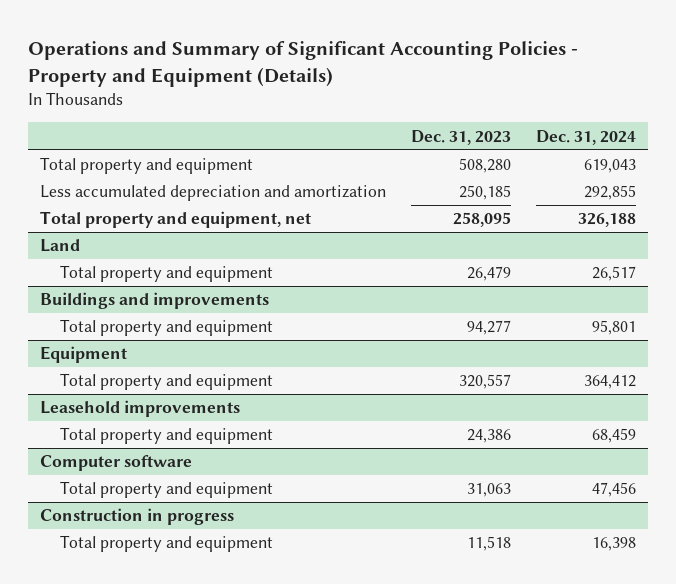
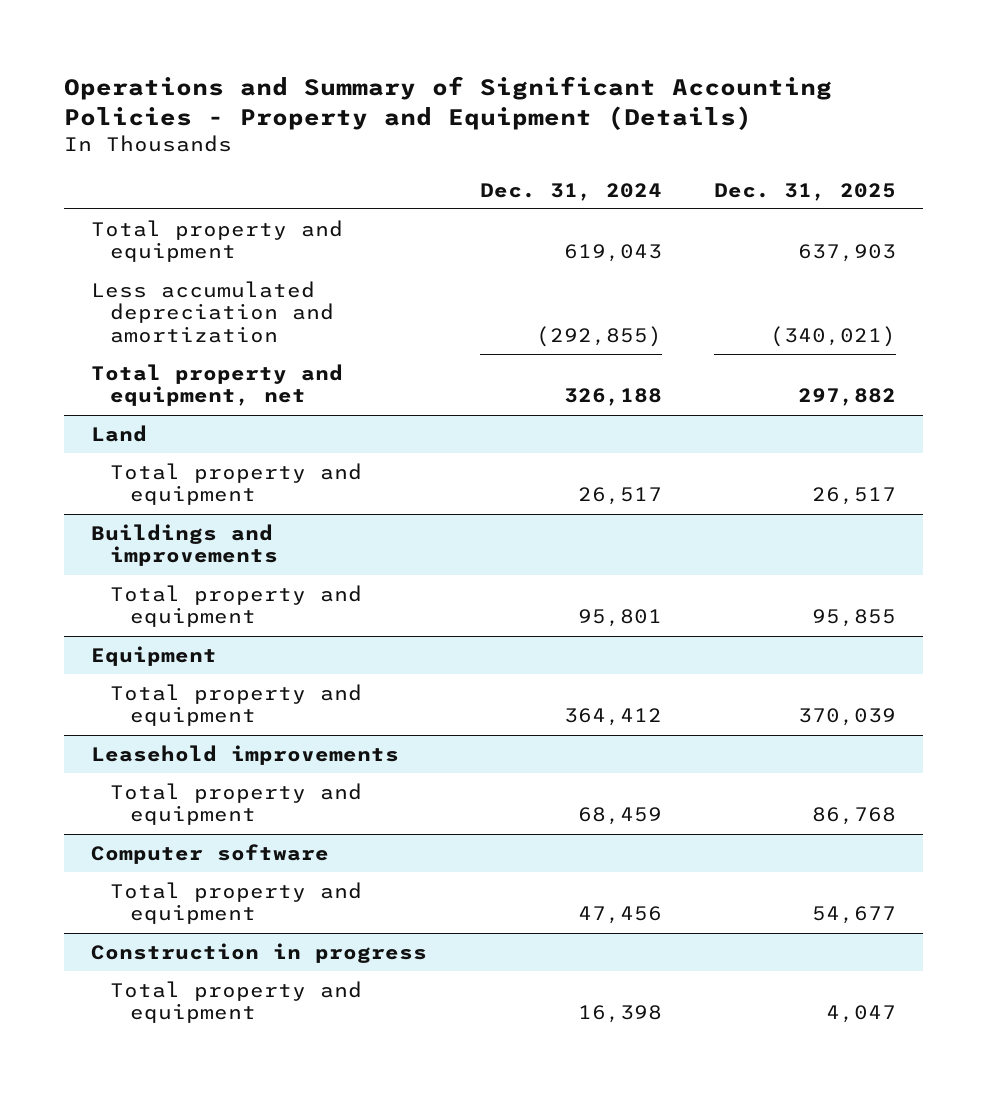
- | Dec. 31, 2023 | Dec. 31, 2024
+ | Dec. 31, 2024 | Dec. 31, 2025
- Less accumulated depreciation and amortization | 250,185 | 292,855
+ Less accumulated depreciation and amortization | (292,855) | (340,021)

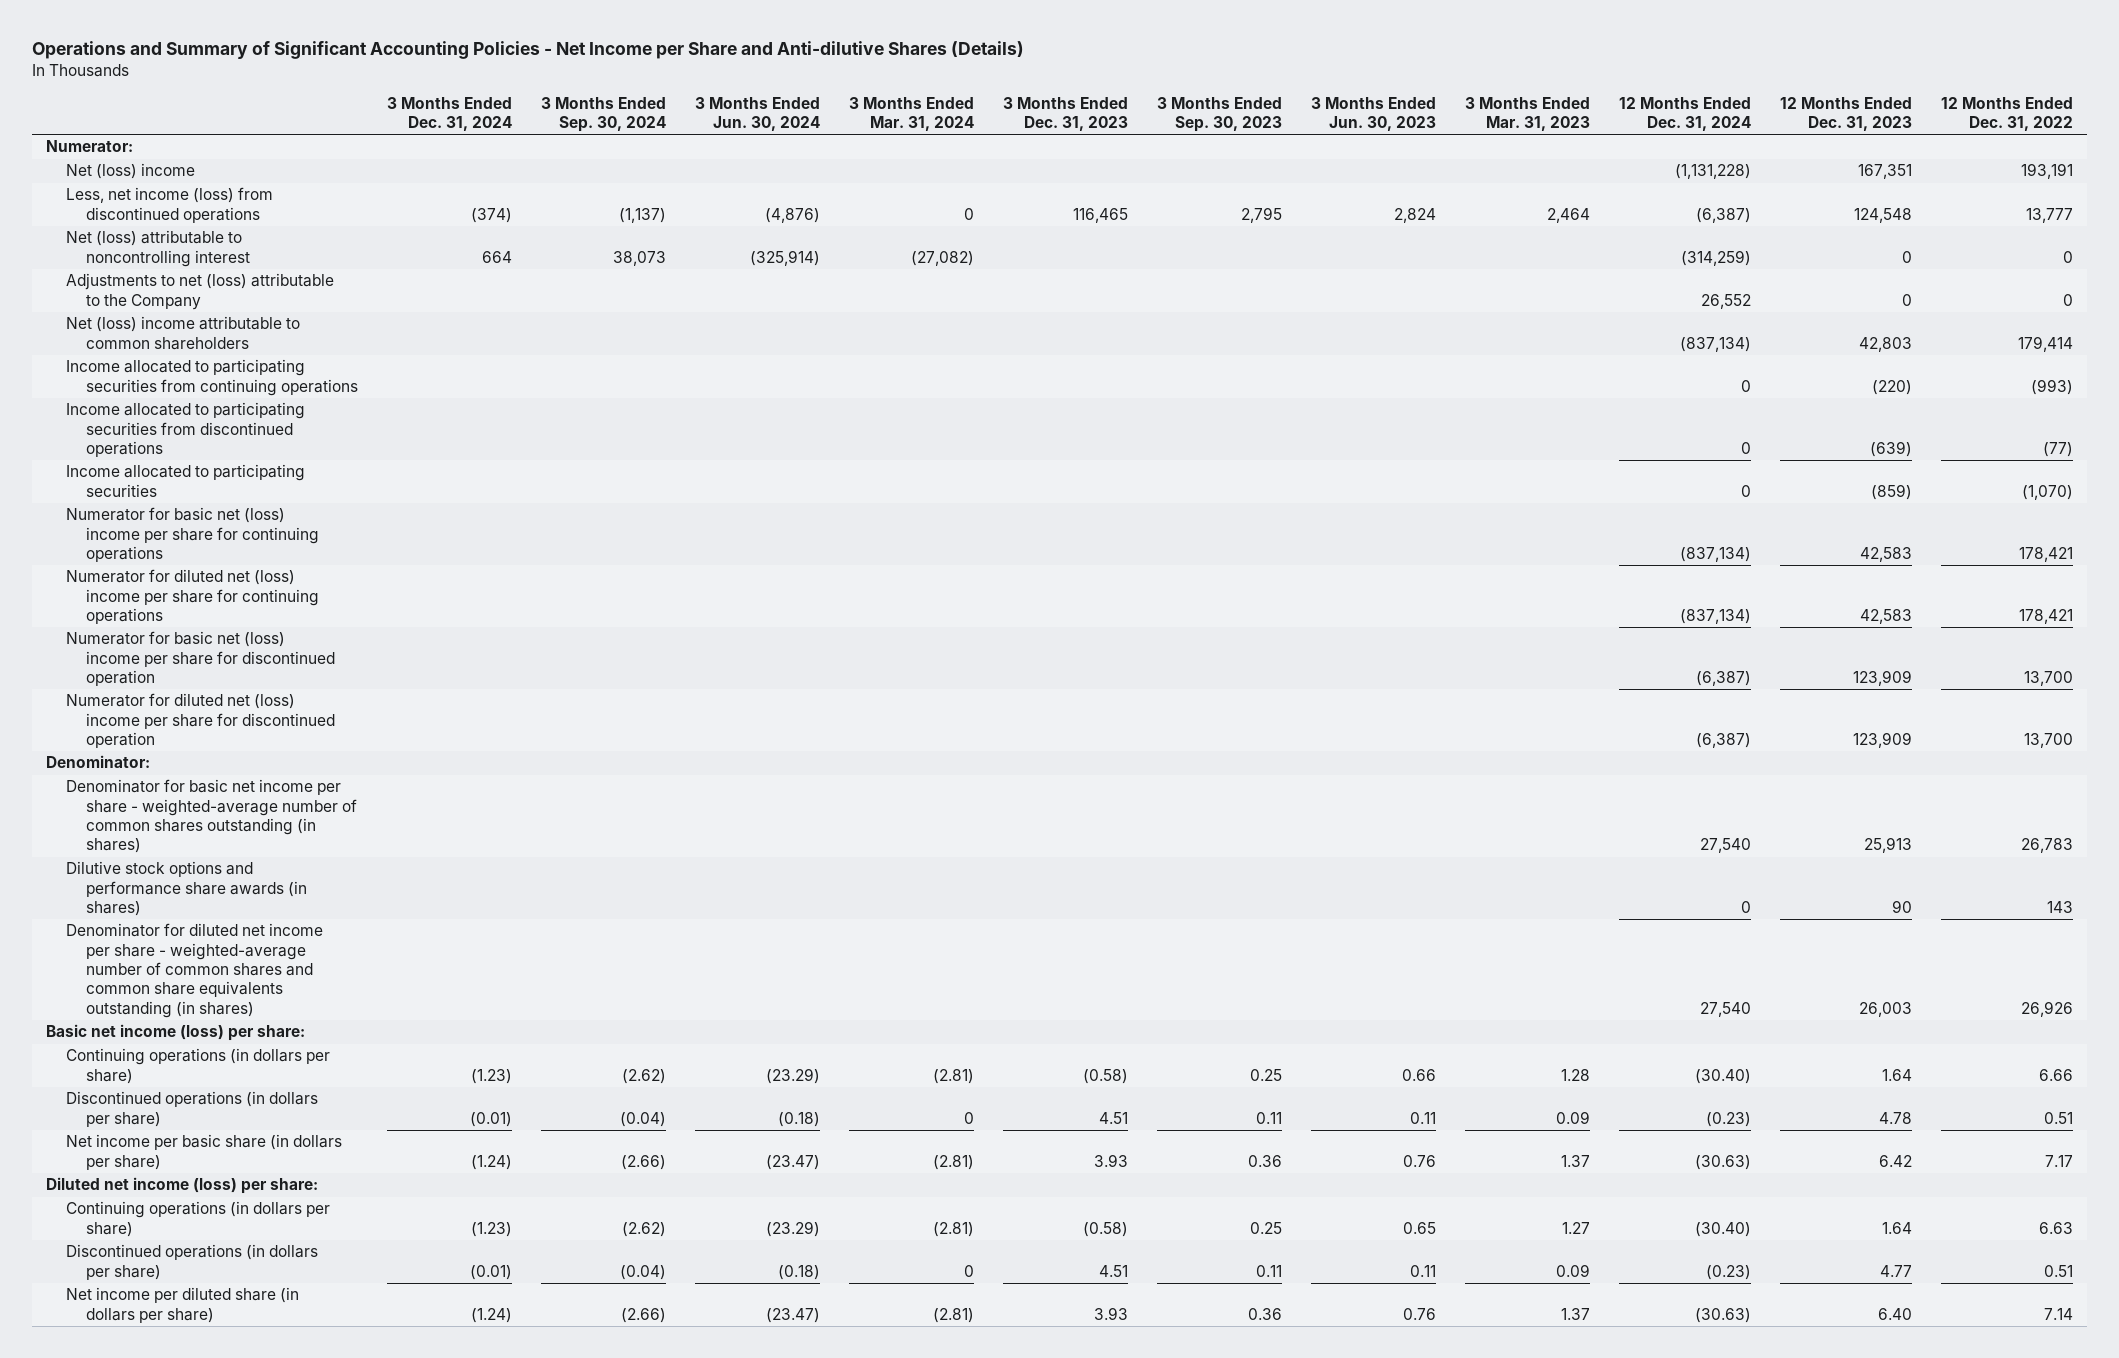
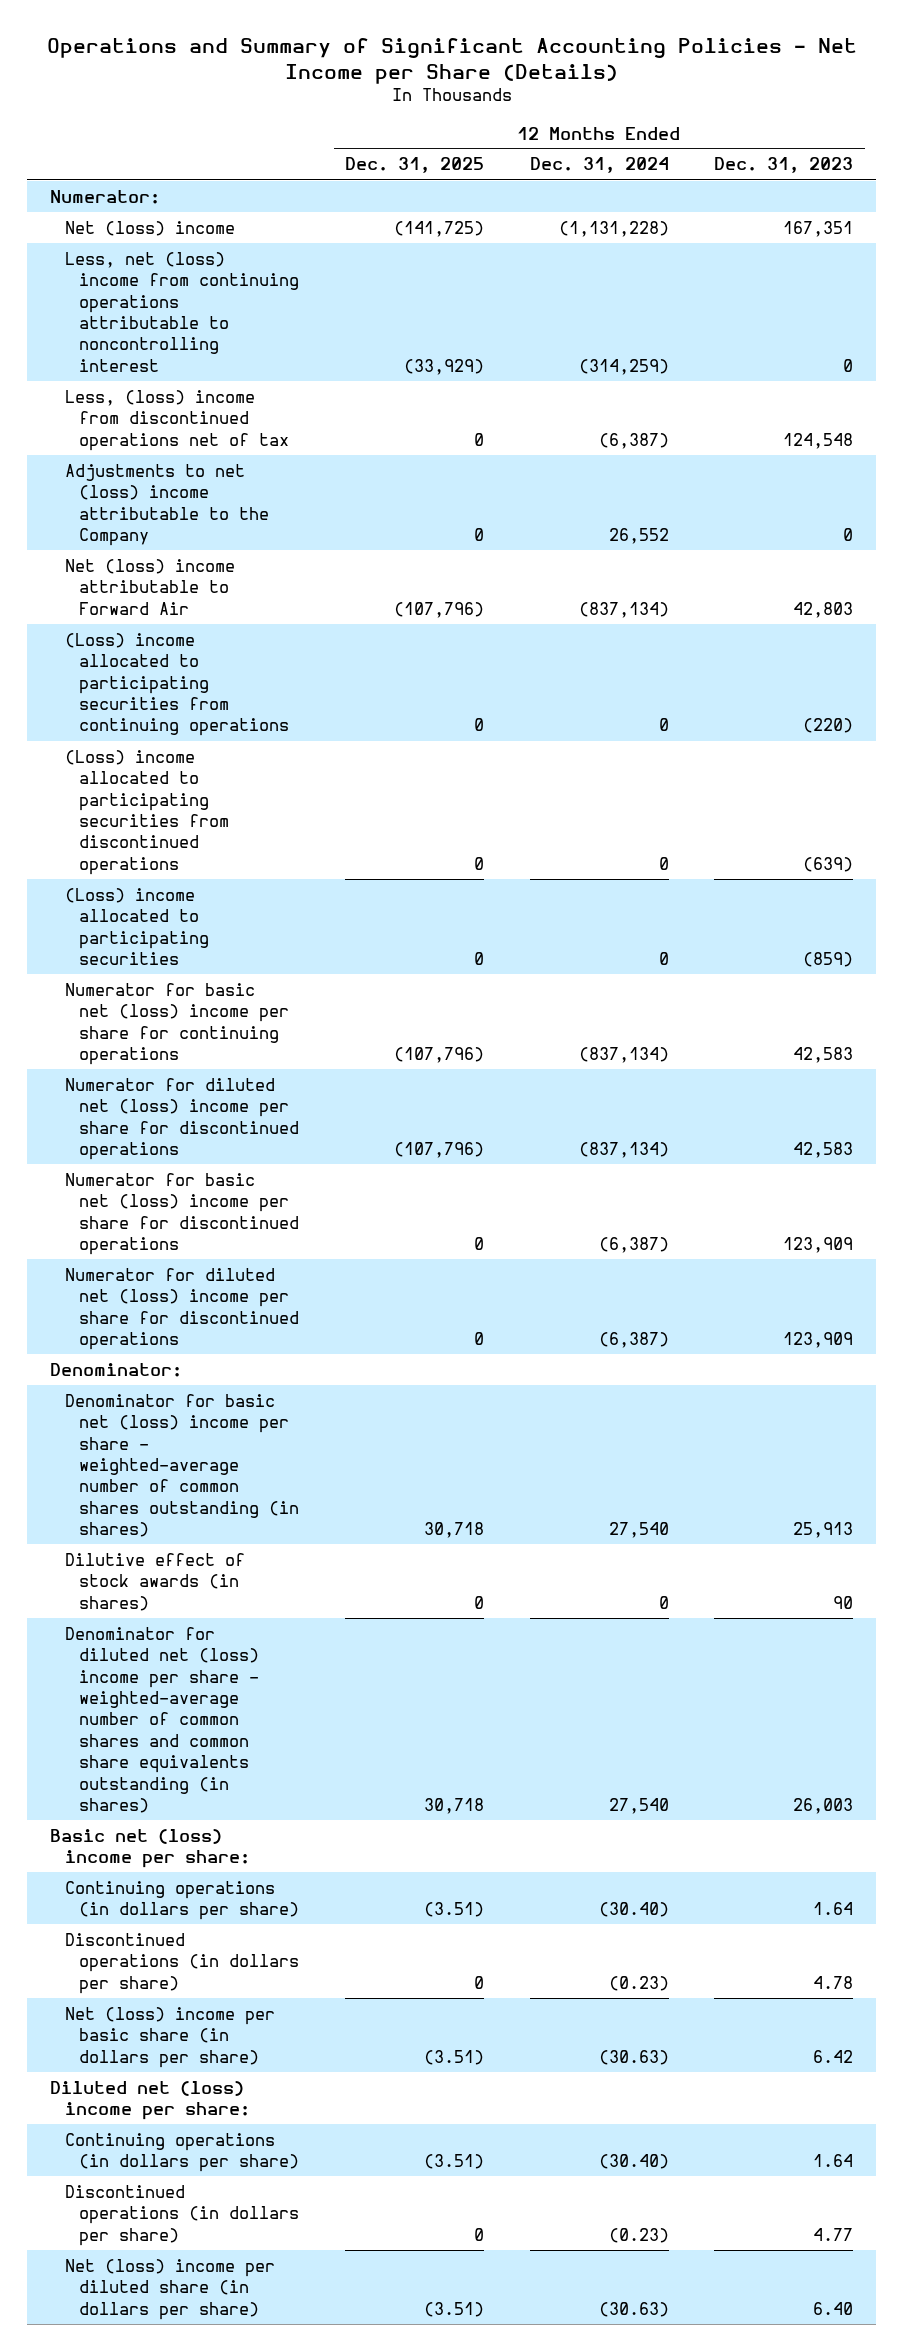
- Operations and Summary of Significant Accounting Policies - Net Income per Share and Anti-dilutive Shares (Details)
+ Operations and Summary of Significant Accounting Policies - Net Income per Share (Details)
- | 3 Months Ended Dec. 31, 2024 | 3 Months Ended Sep. 30, 2024 | 3 Months Ended Jun. 30, 2024 | 3 Months Ended Mar. 31, 2024 | 3 Months Ended Dec. 31, 2023 | 3 Months Ended Sep. 30, 2023 | 3 Months Ended Jun. 30, 2023 | 3 Months Ended Mar. 31, 2023 | 12 Months Ended Dec. 31, 2024 | 12 Months Ended Dec. 31, 2023 | 12 Months Ended Dec. 31, 2022
+ | 12 Months Ended Dec. 31, 2025 | 12 Months Ended Dec. 31, 2024 | 12 Months Ended Dec. 31, 2023
- Less, net income (loss) from discontinued operations | (374) | (1,137) | (4,876) | 0 | 116,465 | 2,795 | 2,824 | 2,464 | (6,387) | 124,548 | 13,777
- Net (loss) attributable to noncontrolling interest | 664 | 38,073 | (325,914) | (27,082) | | | | | (314,259) | 0 | 0
- Adjustments to net (loss) attributable to the Company | | | | | | | | | 26,552 | 0 | 0
- Net (loss) income attributable to common shareholders | | | | | | | | | (837,134) | 42,803 | 179,414
- Income allocated to participating securities from continuing operations | | | | | | | | | 0 | (220) | (993)
- Income allocated to participating securities from discontinued operations | | | | | | | | | 0 | (639) | (77)
- Income allocated to participating securities | | | | | | | | | 0 | (859) | (1,070)
+ Less, net (loss) income from continuing operations attributable to noncontrolling interest | (33,929) | (314,259) | 0
+ Less, (loss) income from discontinued operations net of tax | 0 | (6,387) | 124,548
+ Adjustments to net (loss) income attributable to the Company | 0 | 26,552 | 0
+ Net (loss) income attributable to Forward Air | (107,796) | (837,134) | 42,803
+ (Loss) income allocated to participating securities from continuing operations | 0 | 0 | (220)
+ (Loss) income allocated to participating securities from discontinued operations | 0 | 0 | (639)
+ (Loss) income allocated to participating securities | 0 | 0 | (859)
- Numerator for diluted net (loss) income per share for continuing operations | | | | | | | | | (837,134) | 42,583 | 178,421
- Numerator for basic net (loss) income per share for discontinued operation | | | | | | | | | (6,387) | 123,909 | 13,700
- Numerator for diluted net (loss) income per share for discontinued operation | | | | | | | | | (6,387) | 123,909 | 13,700
+ Numerator for diluted net (loss) income per share for discontinued operations | (107,796) | (837,134) | 42,583
+ Numerator for basic net (loss) income per share for discontinued operations | 0 | (6,387) | 123,909
+ Numerator for diluted net (loss) income per share for discontinued operations | 0 | (6,387) | 123,909
- Denominator for basic net income per share - weighted-average number of common shares outstanding (in shares) | | | | | | | | | 27,540 | 25,913 | 26,783
- Dilutive stock options and performance share awards (in shares) | | | | | | | | | 0 | 90 | 143
- Denominator for diluted net income per share - weighted-average number of common shares and common share equivalents outstanding (in shares) | | | | | | | | | 27,540 | 26,003 | 26,926
- Basic net income (loss) per share:
+ Denominator for basic net (loss) income per share - weighted-average number of common shares outstanding (in shares) | 30,718 | 27,540 | 25,913
+ Dilutive effect of stock awards (in shares) | 0 | 0 | 90
+ Denominator for diluted net (loss) income per share - weighted-average number of common shares and common share equivalents outstanding (in shares) | 30,718 | 27,540 | 26,003
+ Basic net (loss) income per share:
- Net income per basic share (in dollars per share) | (1.24) | (2.66) | (23.47) | (2.81) | 3.93 | 0.36 | 0.76 | 1.37 | (30.63) | 6.42 | 7.17
- Diluted net income (loss) per share:
+ Net (loss) income per basic share (in dollars per share) | (3.51) | (30.63) | 6.42
+ Diluted net (loss) income per share:
- Net income per diluted share (in dollars per share) | (1.24) | (2.66) | (23.47) | (2.81) | 3.93 | 0.36 | 0.76 | 1.37 | (30.63) | 6.40 | 7.14
+ Net (loss) income per diluted share (in dollars per share) | (3.51) | (30.63) | 6.40

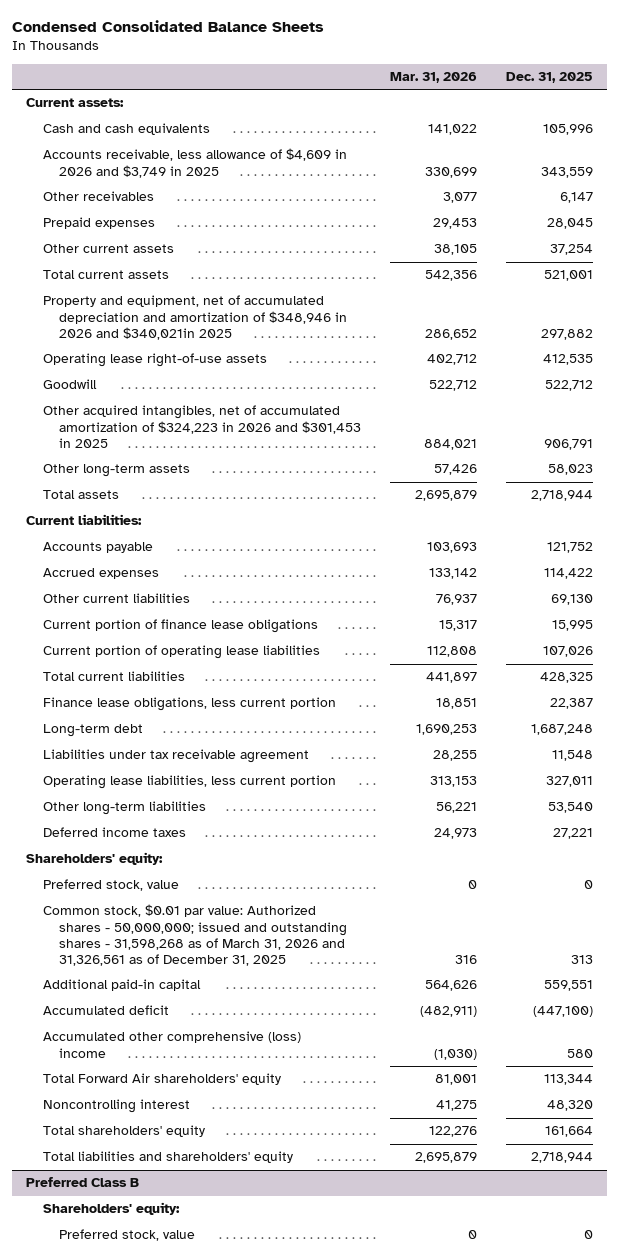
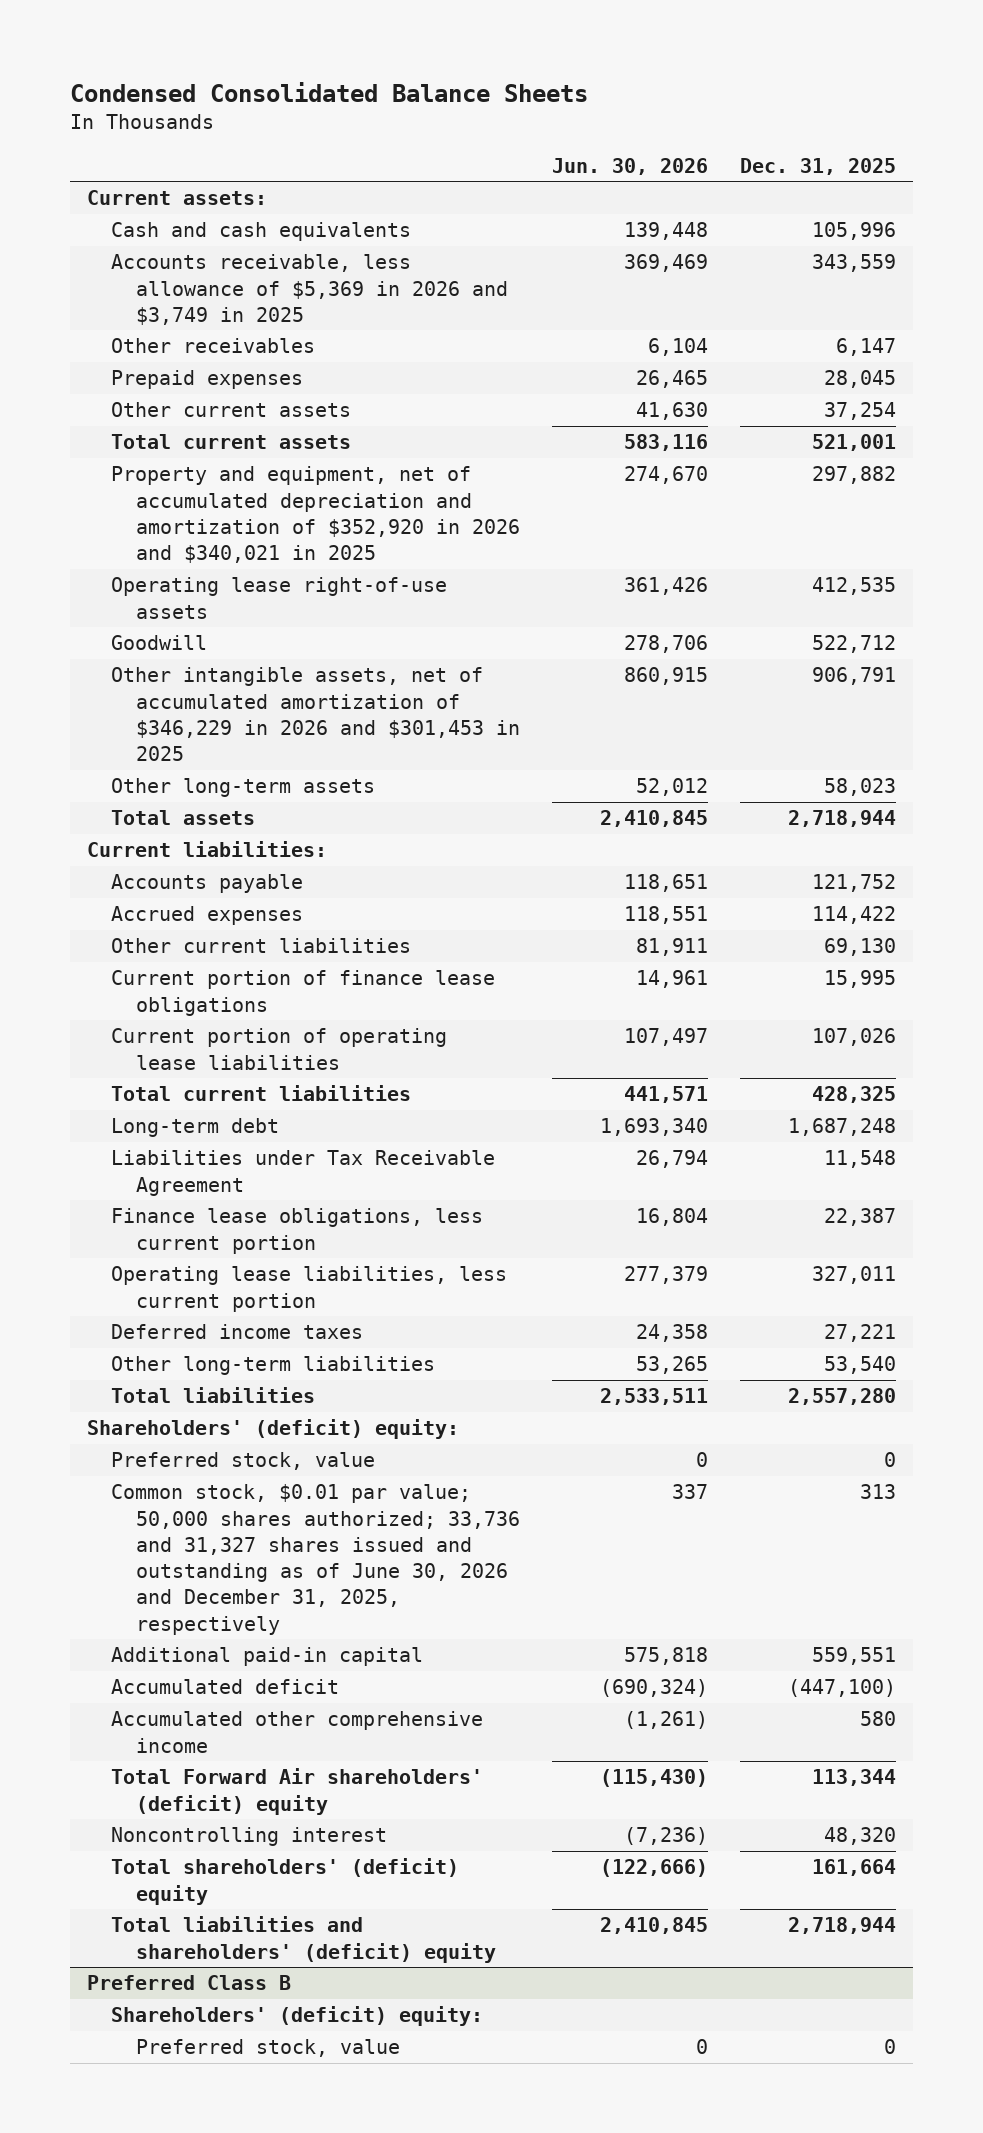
- | Mar. 31, 2026 | Dec. 31, 2025
+ | Jun. 30, 2026 | Dec. 31, 2025
- Accounts receivable, less allowance of $4,609 in 2026 and $3,749 in 2025 | 330,699 | 343,559
+ Accounts receivable, less allowance of $5,369 in 2026 and $3,749 in 2025 | 369,469 | 343,559
- Property and equipment, net of accumulated depreciation and amortization of $348,946 in 2026 and $340,021in 2025 | 286,652 | 297,882
+ Property and equipment, net of accumulated depreciation and amortization of $352,920 in 2026 and $340,021 in 2025 | 274,670 | 297,882
- Other acquired intangibles, net of accumulated amortization of $324,223 in 2026 and $301,453 in 2025 | 884,021 | 906,791
+ Other intangible assets, net of accumulated amortization of $346,229 in 2026 and $301,453 in 2025 | 860,915 | 906,791
- Liabilities under tax receivable agreement | 28,255 | 11,548
+ Liabilities under Tax Receivable Agreement | 26,794 | 11,548
moved down: Finance lease obligations, less current portion | 16,804 | 22,387
- Shareholders' equity:
moved down: Other long-term liabilities | 53,265 | 53,540
+ Total liabilities | 2,533,511 | 2,557,280
+ Shareholders' (deficit) equity:
- Common stock, $0.01 par value: Authorized shares - 50,000,000; issued and outstanding shares - 31,598,268 as of March 31, 2026 and 31,326,561 as of December 31, 2025 | 316 | 313
+ Common stock, $0.01 par value; 50,000 shares authorized; 33,736 and 31,327 shares issued and outstanding as of June 30, 2026 and December 31, 2025, respectively | 337 | 313
- Accumulated other comprehensive (loss) income | (1,030) | 580
- Total Forward Air shareholders' equity | 81,001 | 113,344
+ Accumulated other comprehensive income | (1,261) | 580
+ Total Forward Air shareholders' (deficit) equity | (115,430) | 113,344
- Total shareholders' equity | 122,276 | 161,664
- Total liabilities and shareholders' equity | 2,695,879 | 2,718,944
+ Total shareholders' (deficit) equity | (122,666) | 161,664
+ Total liabilities and shareholders' (deficit) equity | 2,410,845 | 2,718,944
@ Preferred Class B
- Shareholders' equity:
+ Shareholders' (deficit) equity:

